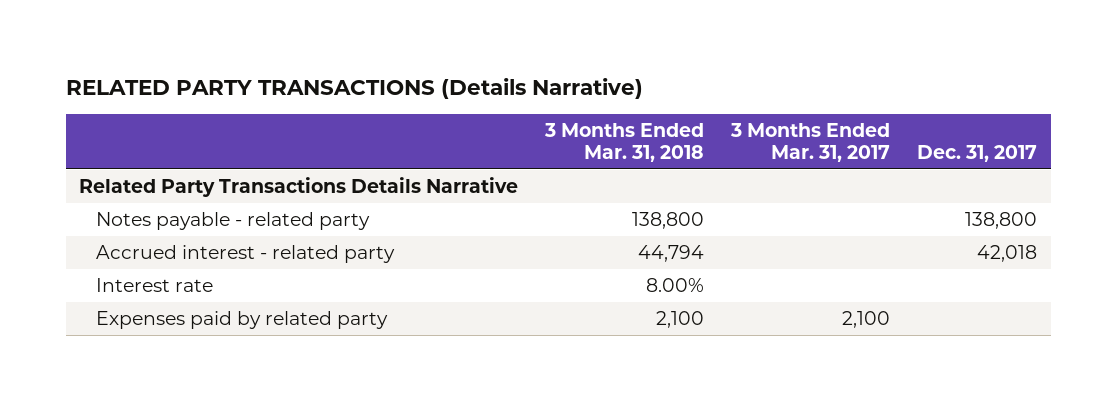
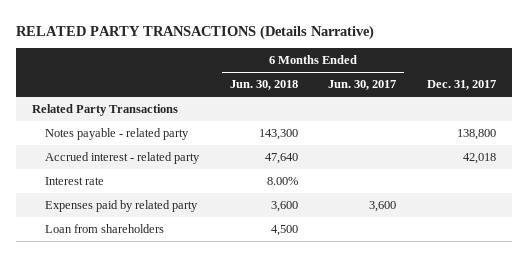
- | 3 Months Ended Mar. 31, 2018 | 3 Months Ended Mar. 31, 2017 | Dec. 31, 2017
+ | 6 Months Ended Jun. 30, 2018 | 6 Months Ended Jun. 30, 2017 | Dec. 31, 2017
- Related Party Transactions Details Narrative
+ Related Party Transactions
+ Loan from shareholders | 4,500 | |

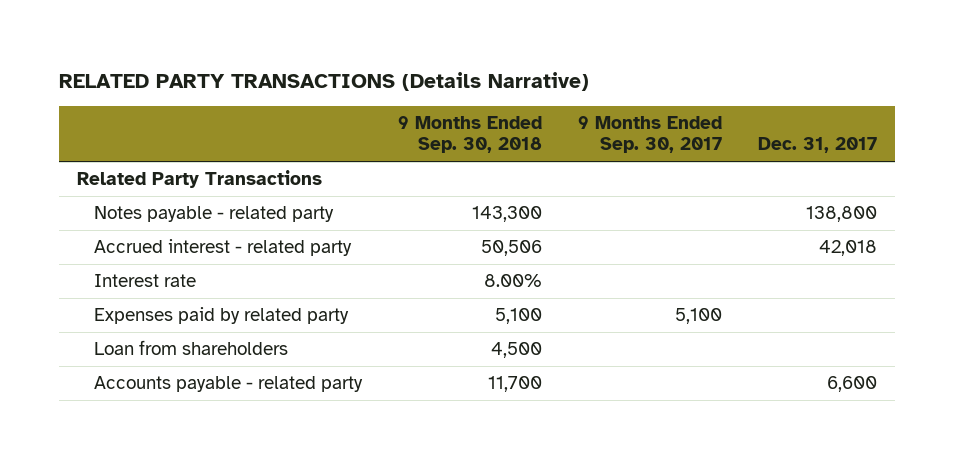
- | 6 Months Ended Jun. 30, 2018 | 6 Months Ended Jun. 30, 2017 | Dec. 31, 2017
+ | 9 Months Ended Sep. 30, 2018 | 9 Months Ended Sep. 30, 2017 | Dec. 31, 2017
+ Accounts payable - related party | 11,700 | | 6,600

